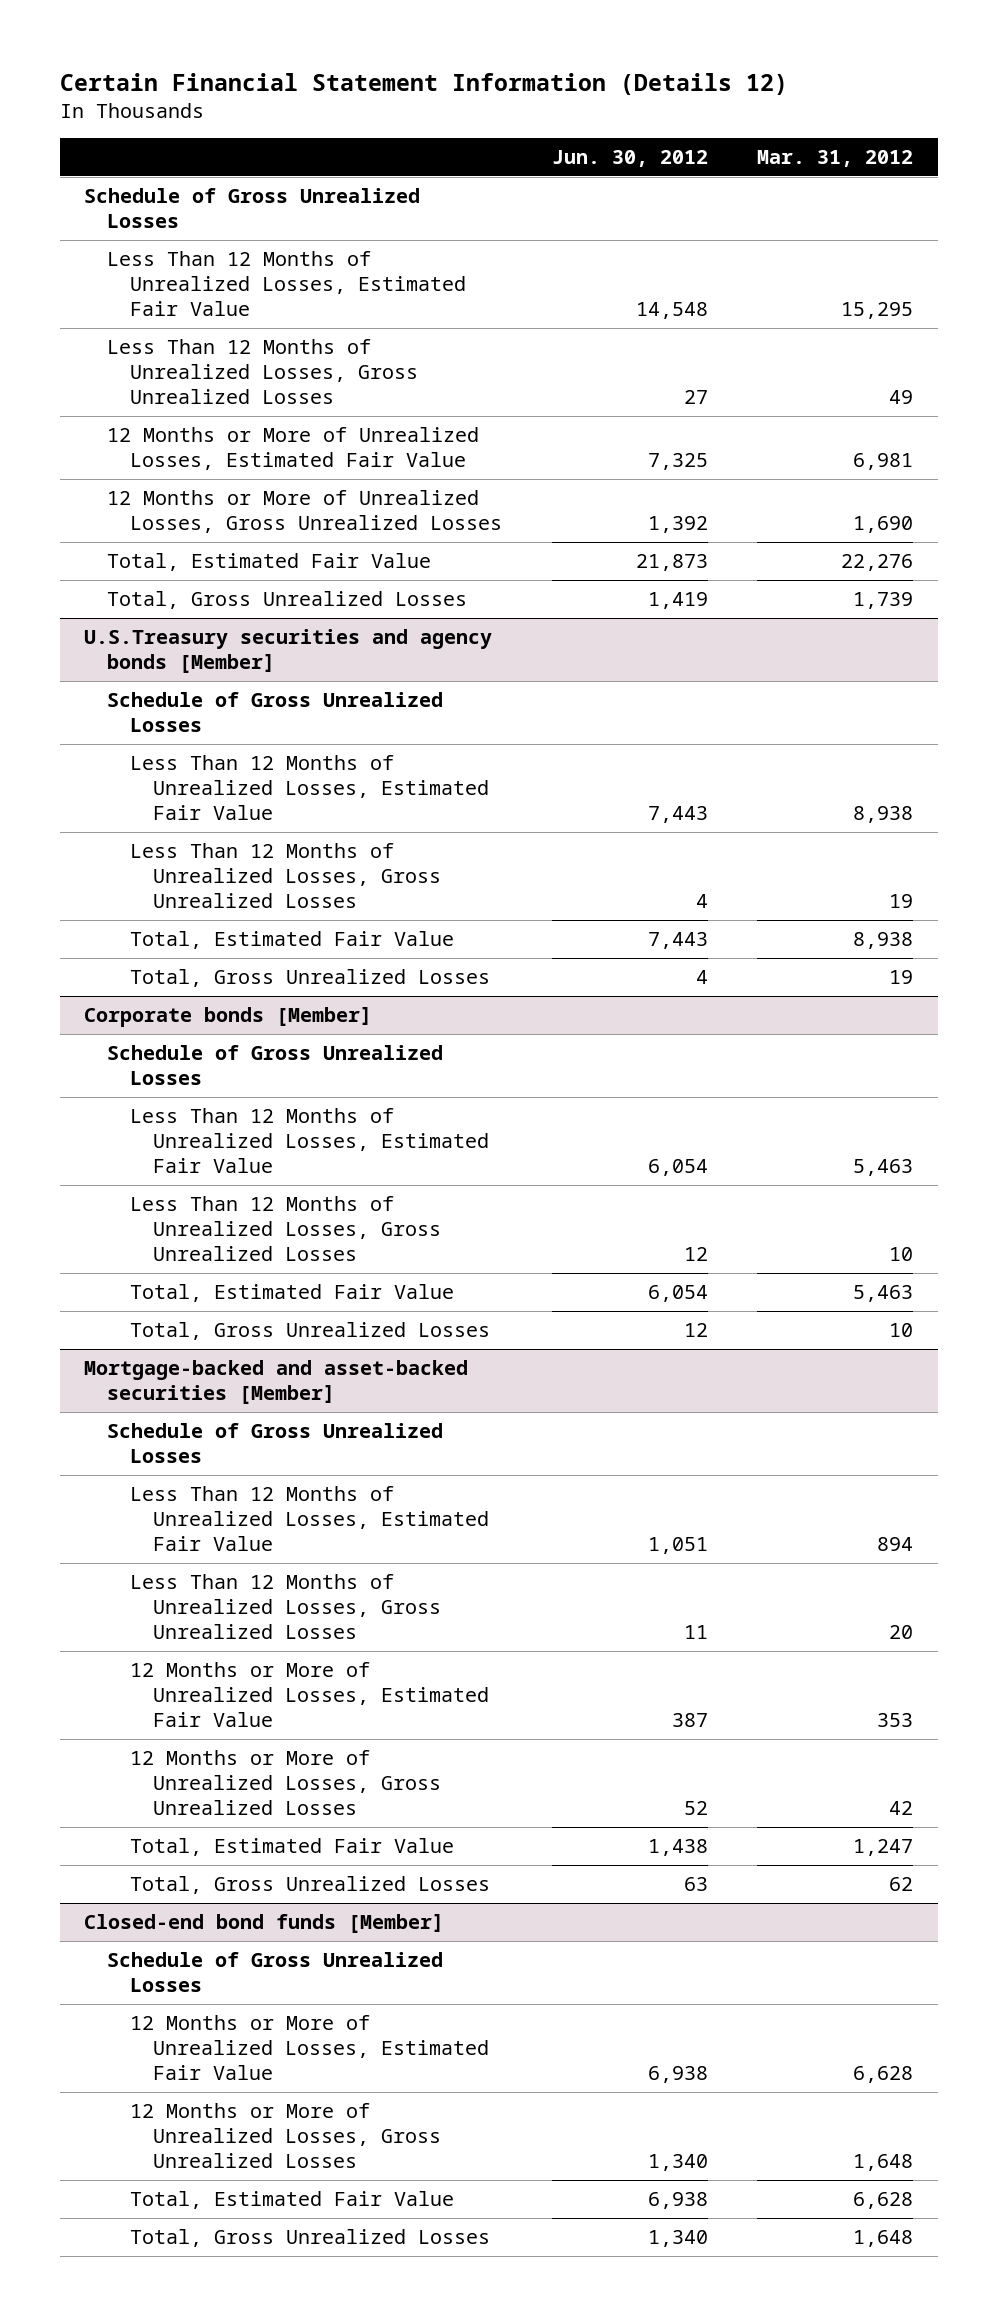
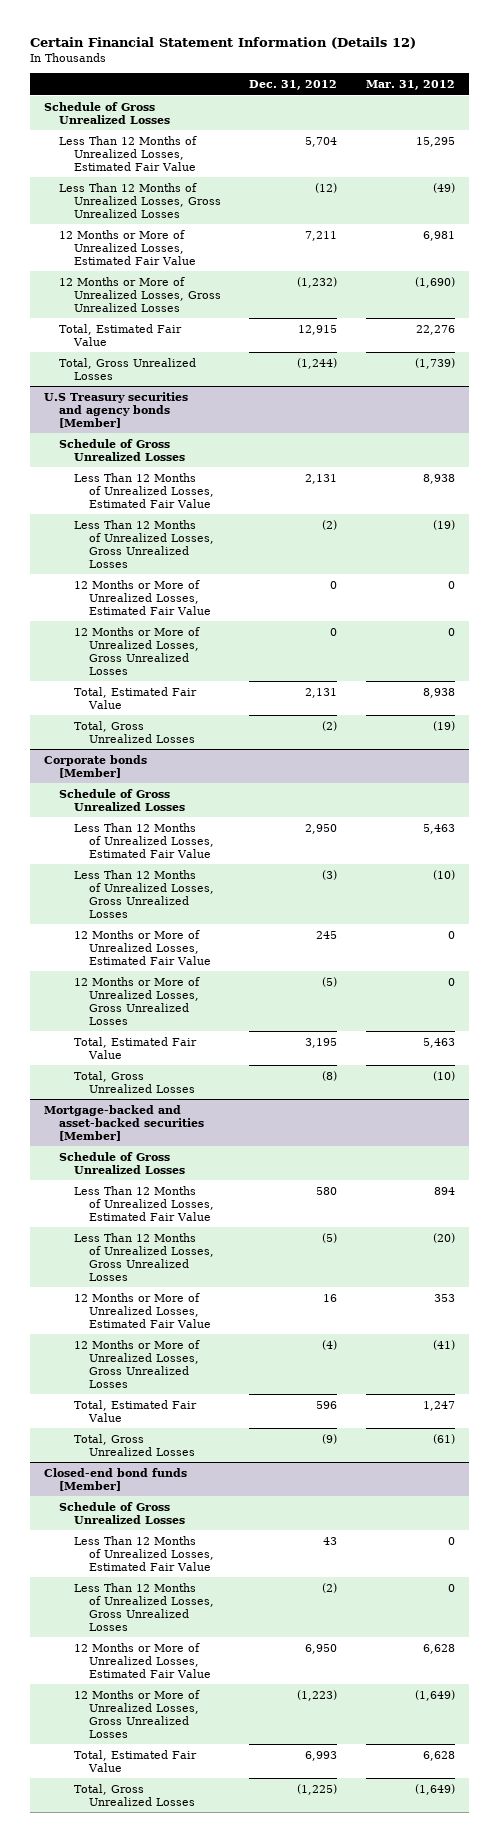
- | Jun. 30, 2012 | Mar. 31, 2012
+ | Dec. 31, 2012 | Mar. 31, 2012
- Less Than 12 Months of Unrealized Losses, Gross Unrealized Losses | 27 | 49
+ Less Than 12 Months of Unrealized Losses, Gross Unrealized Losses | (12) | (49)
- 12 Months or More of Unrealized Losses, Gross Unrealized Losses | 1,392 | 1,690
+ 12 Months or More of Unrealized Losses, Gross Unrealized Losses | (1,232) | (1,690)
- Total, Gross Unrealized Losses | 1,419 | 1,739
- U.S.Treasury securities and agency bonds [Member]
+ Total, Gross Unrealized Losses | (1,244) | (1,739)
+ U.S Treasury securities and agency bonds [Member]
- Less Than 12 Months of Unrealized Losses, Gross Unrealized Losses | 4 | 19
+ Less Than 12 Months of Unrealized Losses, Gross Unrealized Losses | (2) | (19)
+ 12 Months or More of Unrealized Losses, Estimated Fair Value | 0 | 0
+ 12 Months or More of Unrealized Losses, Gross Unrealized Losses | 0 | 0
- Total, Gross Unrealized Losses | 4 | 19
+ Total, Gross Unrealized Losses | (2) | (19)
@ Corporate bonds [Member]
- Less Than 12 Months of Unrealized Losses, Gross Unrealized Losses | 12 | 10
+ Less Than 12 Months of Unrealized Losses, Gross Unrealized Losses | (3) | (10)
+ 12 Months or More of Unrealized Losses, Estimated Fair Value | 245 | 0
+ 12 Months or More of Unrealized Losses, Gross Unrealized Losses | (5) | 0
- Total, Gross Unrealized Losses | 12 | 10
+ Total, Gross Unrealized Losses | (8) | (10)
@ Mortgage-backed and asset-backed securities [Member]
- Less Than 12 Months of Unrealized Losses, Gross Unrealized Losses | 11 | 20
+ Less Than 12 Months of Unrealized Losses, Gross Unrealized Losses | (5) | (20)
- 12 Months or More of Unrealized Losses, Gross Unrealized Losses | 52 | 42
+ 12 Months or More of Unrealized Losses, Gross Unrealized Losses | (4) | (41)
- Total, Gross Unrealized Losses | 63 | 62
+ Total, Gross Unrealized Losses | (9) | (61)
@ Closed-end bond funds [Member]
+ Less Than 12 Months of Unrealized Losses, Estimated Fair Value | 43 | 0
+ Less Than 12 Months of Unrealized Losses, Gross Unrealized Losses | (2) | 0
- 12 Months or More of Unrealized Losses, Gross Unrealized Losses | 1,340 | 1,648
+ 12 Months or More of Unrealized Losses, Gross Unrealized Losses | (1,223) | (1,649)
- Total, Gross Unrealized Losses | 1,340 | 1,648
+ Total, Gross Unrealized Losses | (1,225) | (1,649)

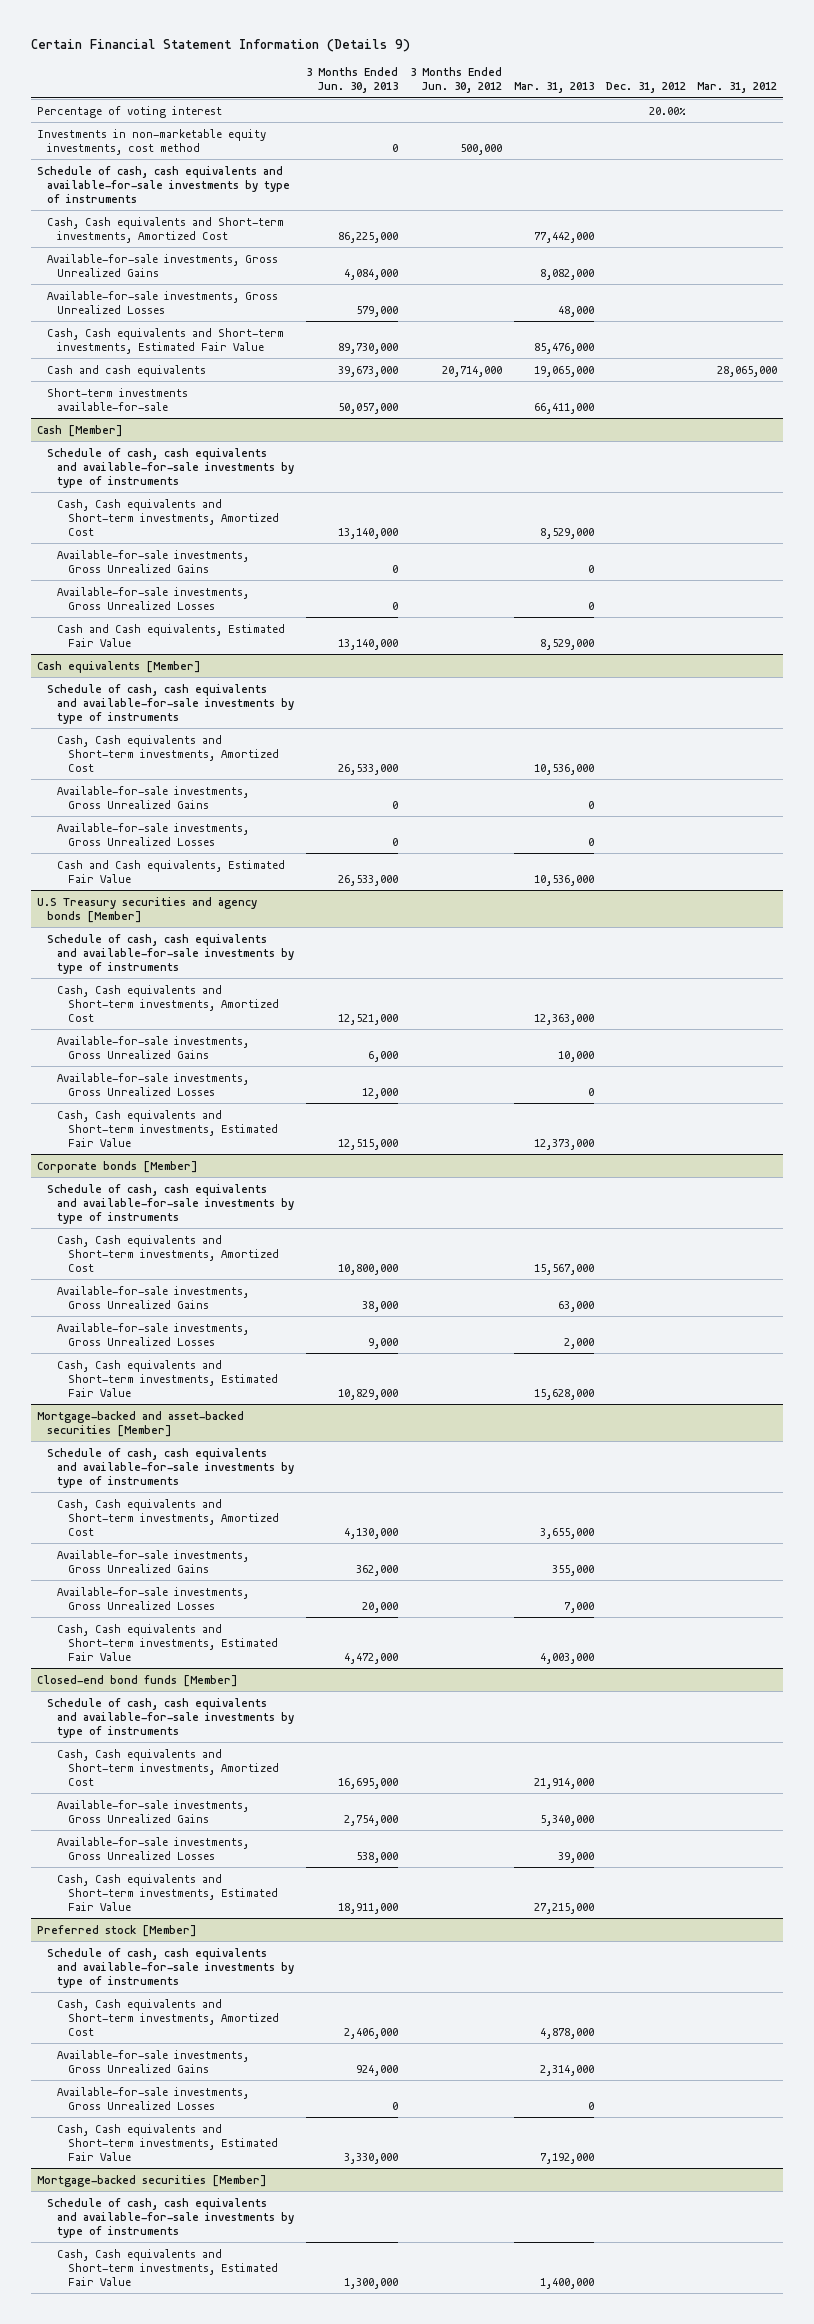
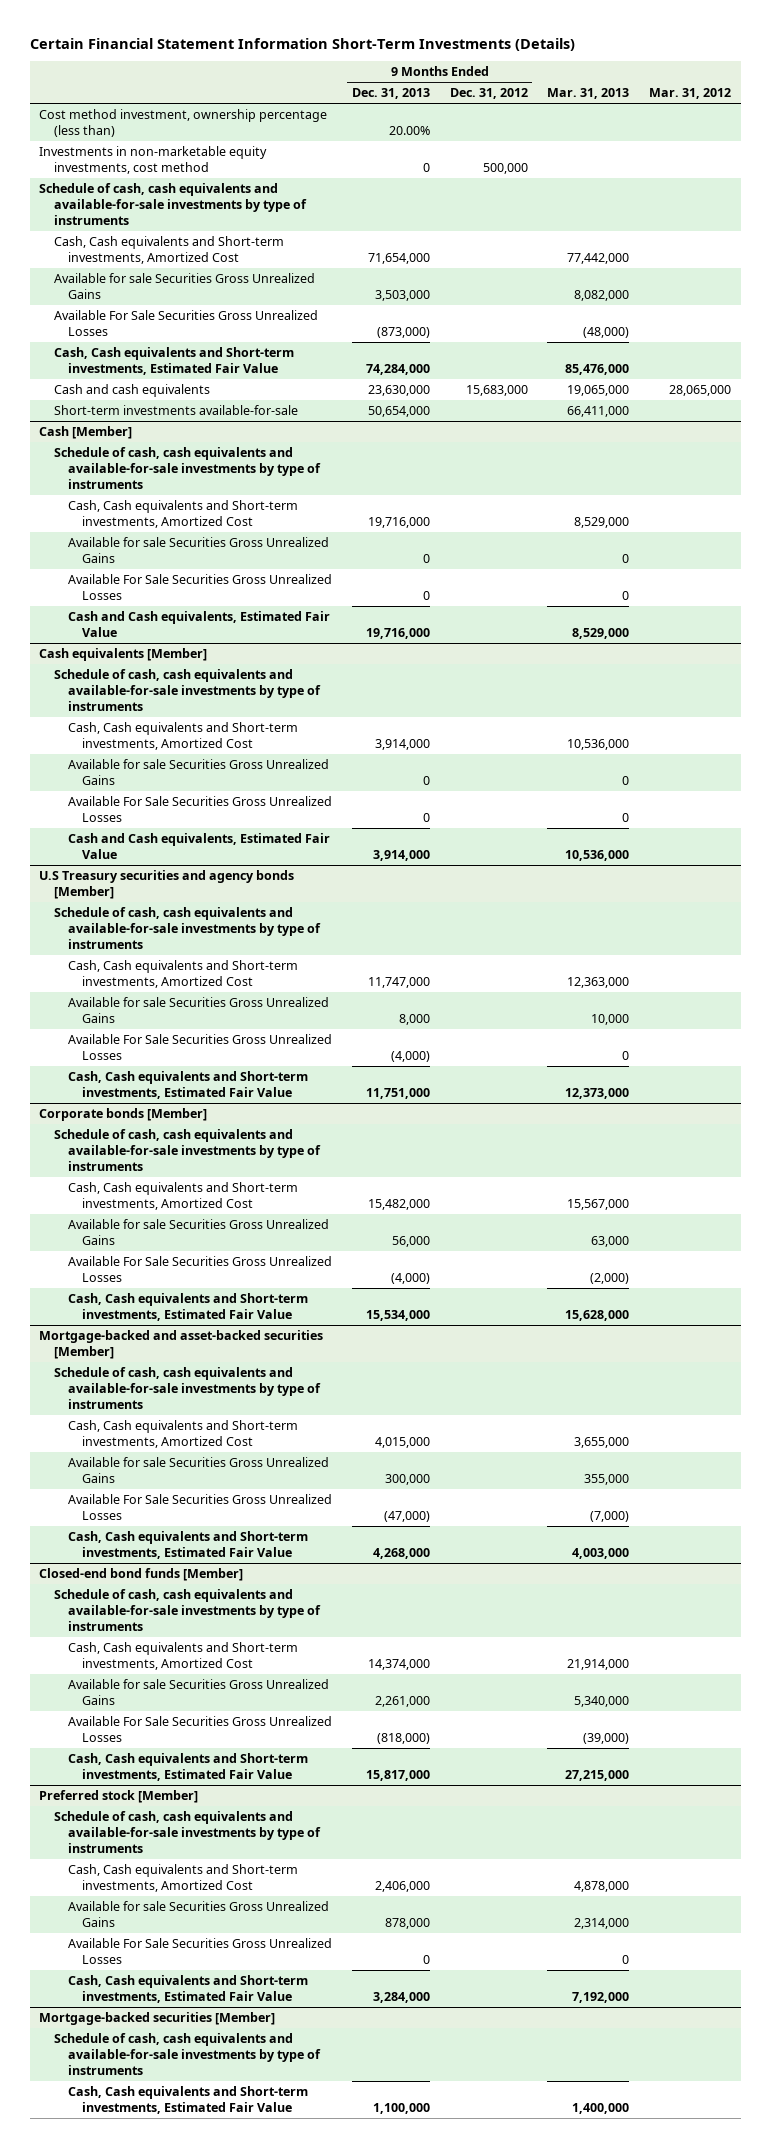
- Certain Financial Statement Information (Details 9)
+ Certain Financial Statement Information Short-Term Investments (Details)
- | 3 Months Ended Jun. 30, 2013 | 3 Months Ended Jun. 30, 2012 | Mar. 31, 2013 | Dec. 31, 2012 | Mar. 31, 2012
+ | 9 Months Ended Dec. 31, 2013 | 9 Months Ended Dec. 31, 2012 | Mar. 31, 2013 | Mar. 31, 2012
- Percentage of voting interest | | | | 20.00% |
+ Cost method investment, ownership percentage (less than) | 20.00% | | |
- Available-for-sale investments, Gross Unrealized Gains | 4,084,000 | | 8,082,000 | |
- Available-for-sale investments, Gross Unrealized Losses | 579,000 | | 48,000 | |
+ Available for sale Securities Gross Unrealized Gains | 3,503,000 | | 8,082,000 |
+ Available For Sale Securities Gross Unrealized Losses | (873,000) | | (48,000) |
@ Cash [Member]
- Available-for-sale investments, Gross Unrealized Gains | 0 | | 0 | |
- Available-for-sale investments, Gross Unrealized Losses | 0 | | 0 | |
+ Available for sale Securities Gross Unrealized Gains | 0 | | 0 |
+ Available For Sale Securities Gross Unrealized Losses | 0 | | 0 |
@ Cash equivalents [Member]
- Available-for-sale investments, Gross Unrealized Gains | 0 | | 0 | |
- Available-for-sale investments, Gross Unrealized Losses | 0 | | 0 | |
+ Available for sale Securities Gross Unrealized Gains | 0 | | 0 |
+ Available For Sale Securities Gross Unrealized Losses | 0 | | 0 |
@ U.S Treasury securities and agency bonds [Member]
- Available-for-sale investments, Gross Unrealized Gains | 6,000 | | 10,000 | |
- Available-for-sale investments, Gross Unrealized Losses | 12,000 | | 0 | |
+ Available for sale Securities Gross Unrealized Gains | 8,000 | | 10,000 |
+ Available For Sale Securities Gross Unrealized Losses | (4,000) | | 0 |
@ Corporate bonds [Member]
- Available-for-sale investments, Gross Unrealized Gains | 38,000 | | 63,000 | |
- Available-for-sale investments, Gross Unrealized Losses | 9,000 | | 2,000 | |
+ Available for sale Securities Gross Unrealized Gains | 56,000 | | 63,000 |
+ Available For Sale Securities Gross Unrealized Losses | (4,000) | | (2,000) |
@ Mortgage-backed and asset-backed securities [Member]
- Available-for-sale investments, Gross Unrealized Gains | 362,000 | | 355,000 | |
- Available-for-sale investments, Gross Unrealized Losses | 20,000 | | 7,000 | |
+ Available for sale Securities Gross Unrealized Gains | 300,000 | | 355,000 |
+ Available For Sale Securities Gross Unrealized Losses | (47,000) | | (7,000) |
@ Closed-end bond funds [Member]
- Available-for-sale investments, Gross Unrealized Gains | 2,754,000 | | 5,340,000 | |
- Available-for-sale investments, Gross Unrealized Losses | 538,000 | | 39,000 | |
+ Available for sale Securities Gross Unrealized Gains | 2,261,000 | | 5,340,000 |
+ Available For Sale Securities Gross Unrealized Losses | (818,000) | | (39,000) |
@ Preferred stock [Member]
- Available-for-sale investments, Gross Unrealized Gains | 924,000 | | 2,314,000 | |
- Available-for-sale investments, Gross Unrealized Losses | 0 | | 0 | |
+ Available for sale Securities Gross Unrealized Gains | 878,000 | | 2,314,000 |
+ Available For Sale Securities Gross Unrealized Losses | 0 | | 0 |

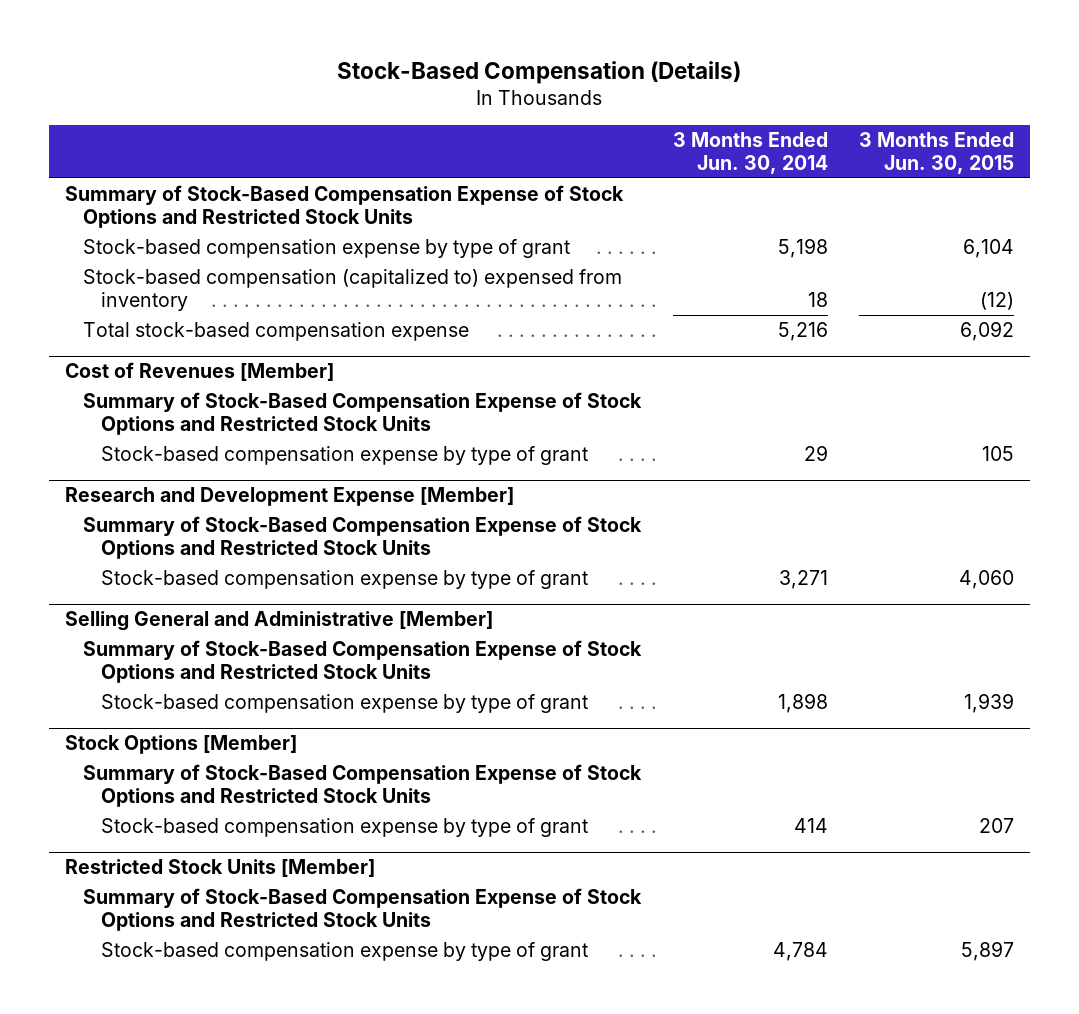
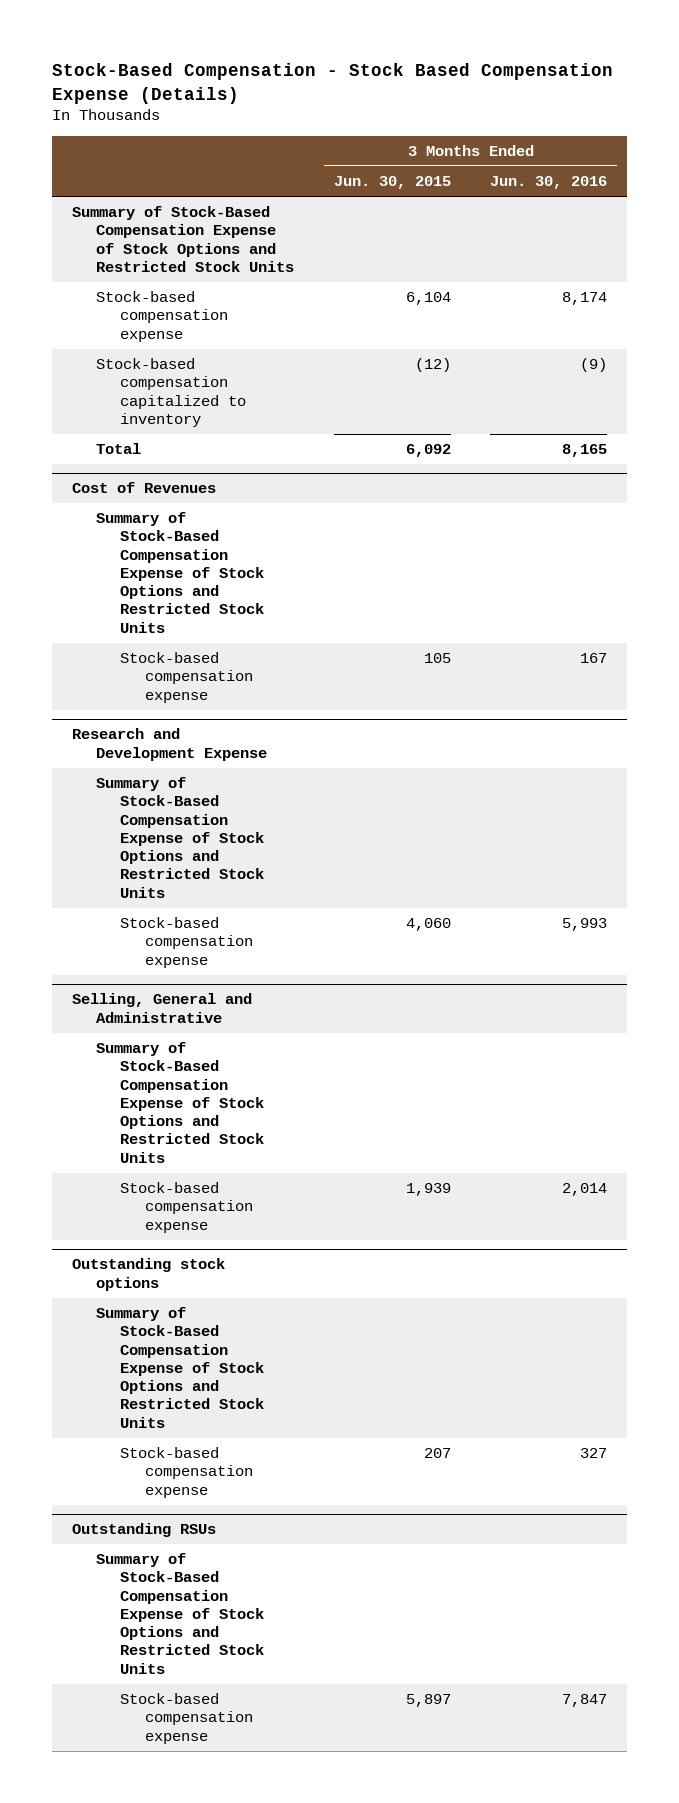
- Stock-Based Compensation (Details)
+ Stock-Based Compensation - Stock Based Compensation Expense (Details)
- | 3 Months Ended Jun. 30, 2014 | 3 Months Ended Jun. 30, 2015
+ | 3 Months Ended Jun. 30, 2015 | 3 Months Ended Jun. 30, 2016
- Stock-based compensation expense by type of grant | 5,198 | 6,104
- Stock-based compensation (capitalized to) expensed from inventory | 18 | (12)
- Total stock-based compensation expense | 5,216 | 6,092
- Cost of Revenues [Member]
+ Stock-based compensation expense | 6,104 | 8,174
+ Stock-based compensation capitalized to inventory | (12) | (9)
+ Total | 6,092 | 8,165
+ Cost of Revenues
- Stock-based compensation expense by type of grant | 29 | 105
- Research and Development Expense [Member]
+ Stock-based compensation expense | 105 | 167
+ Research and Development Expense
- Stock-based compensation expense by type of grant | 3,271 | 4,060
- Selling General and Administrative [Member]
+ Stock-based compensation expense | 4,060 | 5,993
+ Selling, General and Administrative
- Stock-based compensation expense by type of grant | 1,898 | 1,939
- Stock Options [Member]
+ Stock-based compensation expense | 1,939 | 2,014
+ Outstanding stock options
- Stock-based compensation expense by type of grant | 414 | 207
- Restricted Stock Units [Member]
+ Stock-based compensation expense | 207 | 327
+ Outstanding RSUs
- Stock-based compensation expense by type of grant | 4,784 | 5,897
+ Stock-based compensation expense | 5,897 | 7,847

